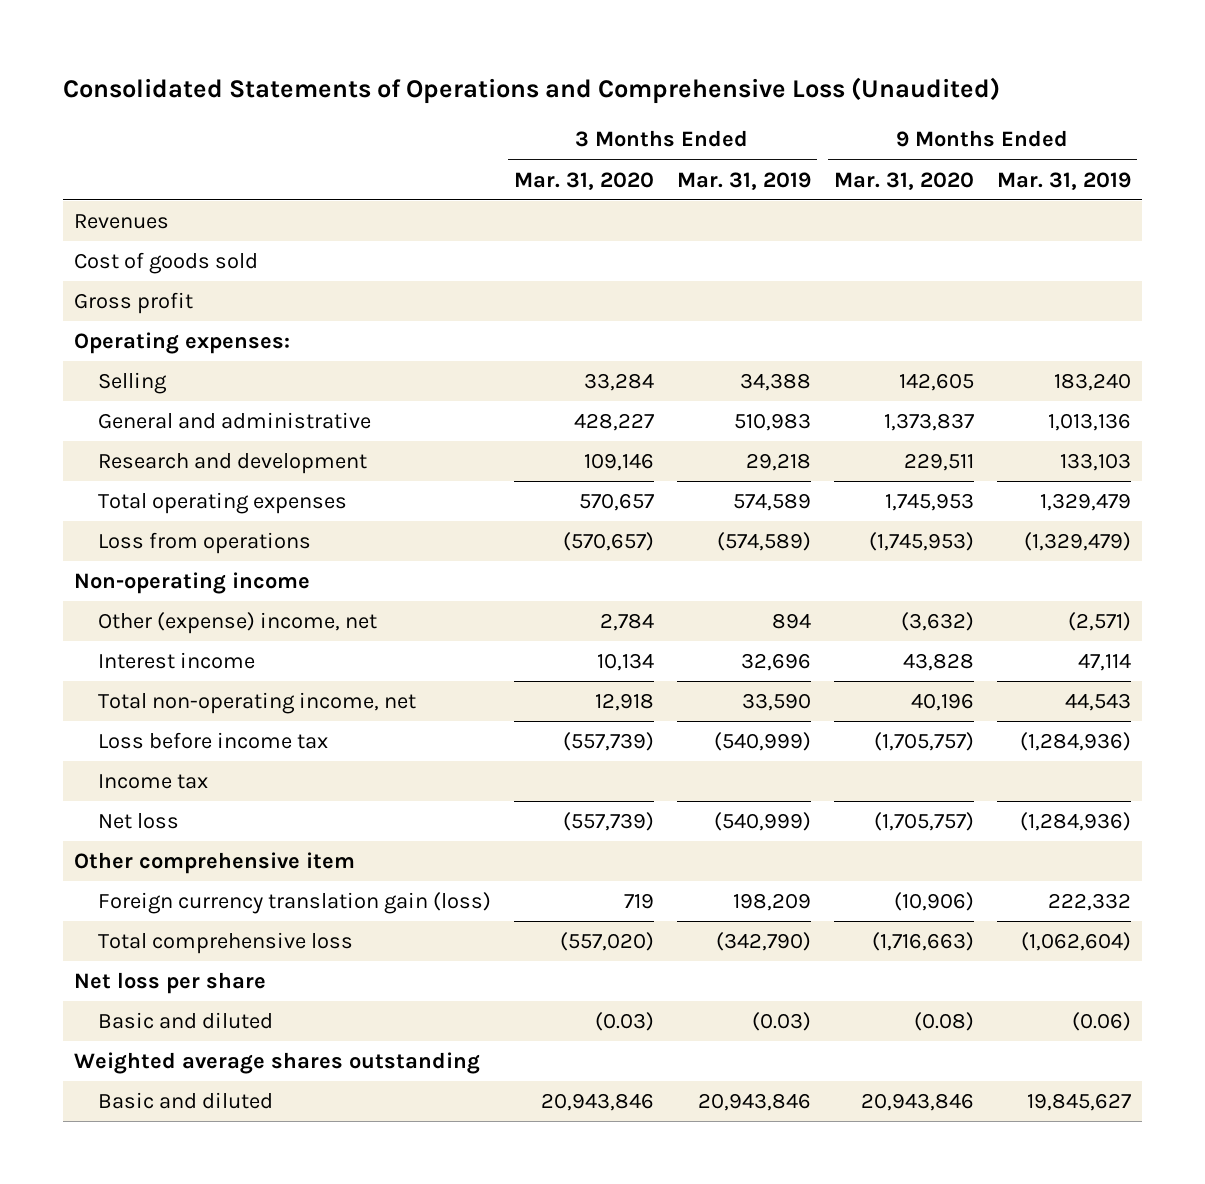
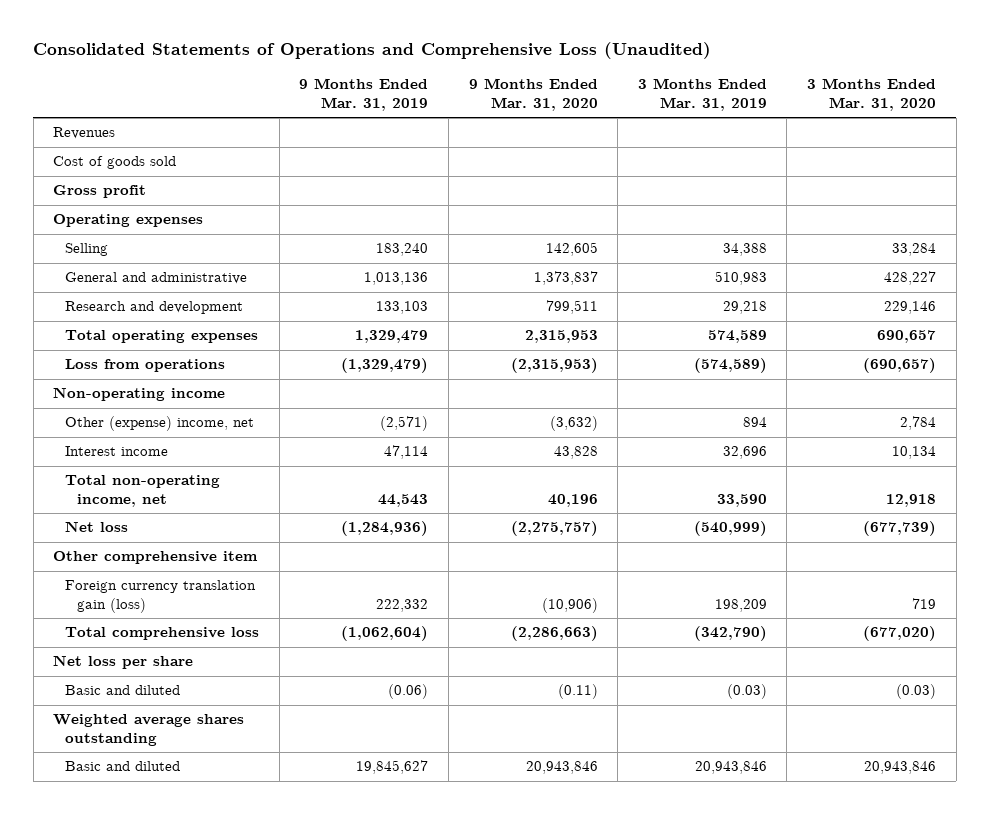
- | 3 Months Ended Mar. 31, 2020 | 3 Months Ended Mar. 31, 2019 | 9 Months Ended Mar. 31, 2020 | 9 Months Ended Mar. 31, 2019
+ | 9 Months Ended Mar. 31, 2019 | 9 Months Ended Mar. 31, 2020 | 3 Months Ended Mar. 31, 2019 | 3 Months Ended Mar. 31, 2020
- Operating expenses:
+ Operating expenses
- Research and development | 109,146 | 29,218 | 229,511 | 133,103
- Total operating expenses | 570,657 | 574,589 | 1,745,953 | 1,329,479
- Loss from operations | (570,657) | (574,589) | (1,745,953) | (1,329,479)
+ Research and development | 133,103 | 799,511 | 29,218 | 229,146
+ Total operating expenses | 1,329,479 | 2,315,953 | 574,589 | 690,657
+ Loss from operations | (1,329,479) | (2,315,953) | (574,589) | (690,657)
- Loss before income tax | (557,739) | (540,999) | (1,705,757) | (1,284,936)
- Income tax
- Net loss | (557,739) | (540,999) | (1,705,757) | (1,284,936)
+ Net loss | (1,284,936) | (2,275,757) | (540,999) | (677,739)
- Total comprehensive loss | (557,020) | (342,790) | (1,716,663) | (1,062,604)
+ Total comprehensive loss | (1,062,604) | (2,286,663) | (342,790) | (677,020)
- Basic and diluted | (0.03) | (0.03) | (0.08) | (0.06)
+ Basic and diluted | (0.06) | (0.11) | (0.03) | (0.03)

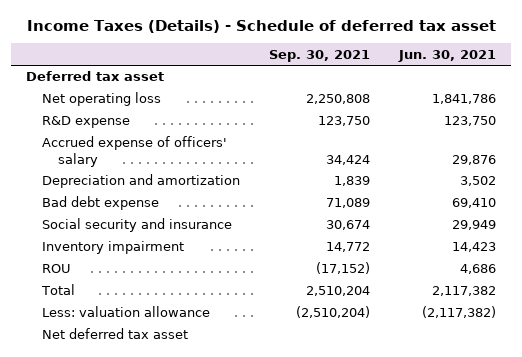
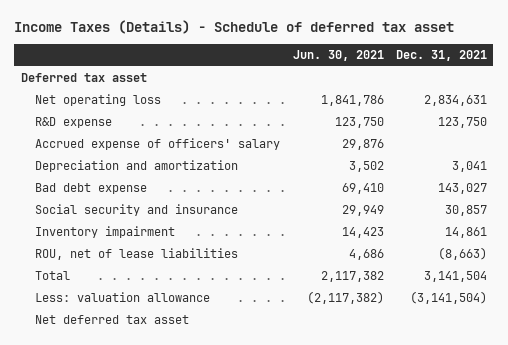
- | Sep. 30, 2021 | Jun. 30, 2021
+ | Jun. 30, 2021 | Dec. 31, 2021
- ROU | (17,152) | 4,686
+ ROU, net of lease liabilities | 4,686 | (8,663)

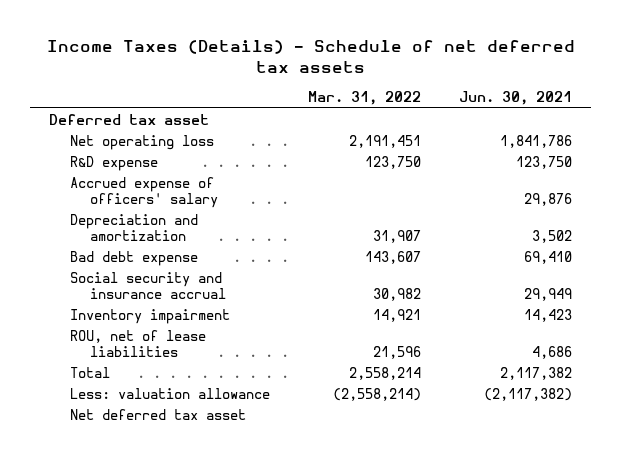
- Income Taxes (Details) - Schedule of deferred tax asset
+ Income Taxes (Details) - Schedule of net deferred tax assets
- | Jun. 30, 2021 | Dec. 31, 2021
+ | Mar. 31, 2022 | Jun. 30, 2021
- Social security and insurance | 29,949 | 30,857
+ Social security and insurance accrual | 30,982 | 29,949

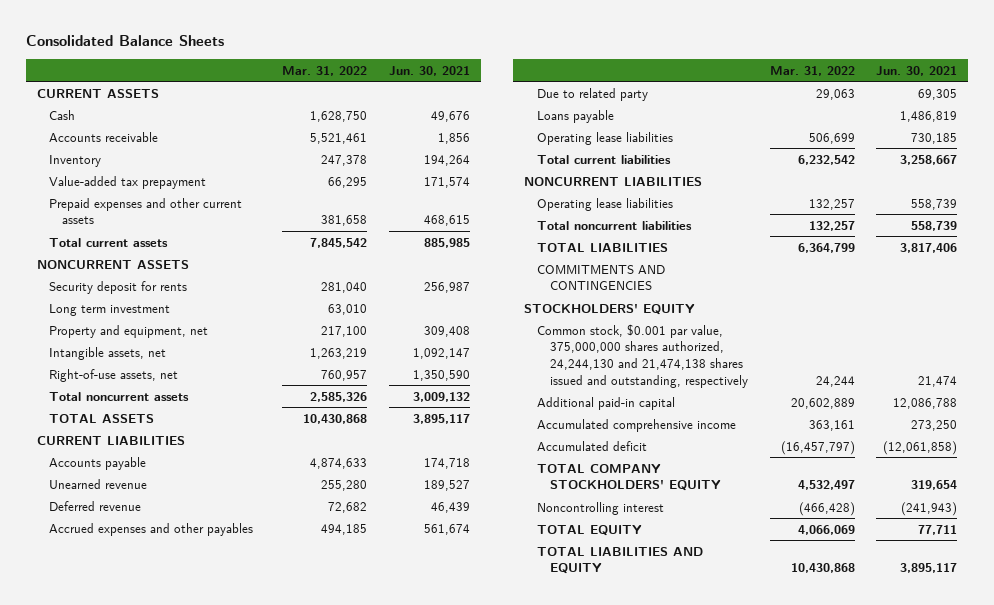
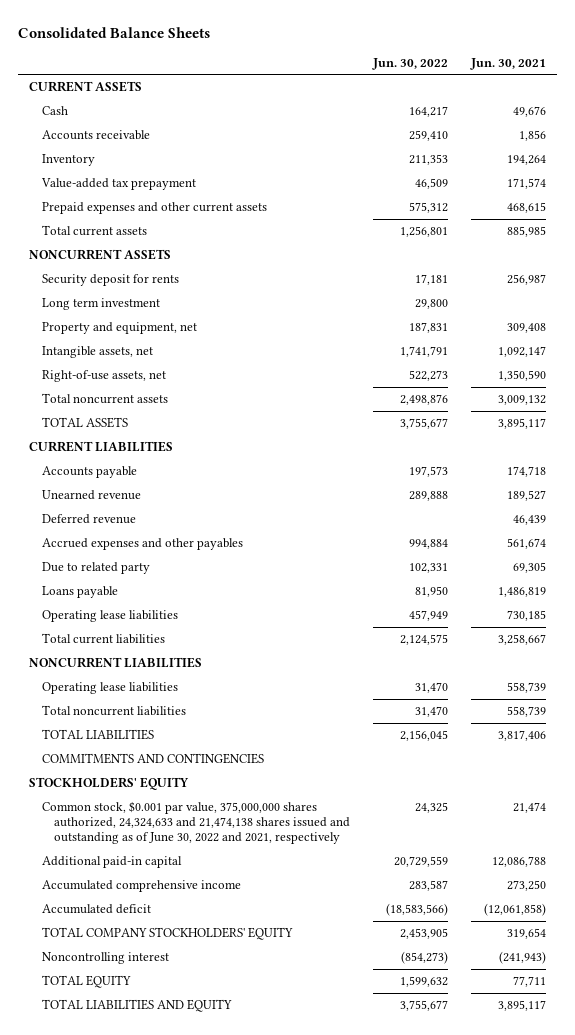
- | Mar. 31, 2022 | Jun. 30, 2021
+ | Jun. 30, 2022 | Jun. 30, 2021
- Common stock, $0.001 par value, 375,000,000 shares authorized, 24,244,130 and 21,474,138 shares issued and outstanding, respectively | 24,244 | 21,474
+ Common stock, $0.001 par value, 375,000,000 shares authorized, 24,324,633 and 21,474,138 shares issued and outstanding as of June 30, 2022 and 2021, respectively | 24,325 | 21,474

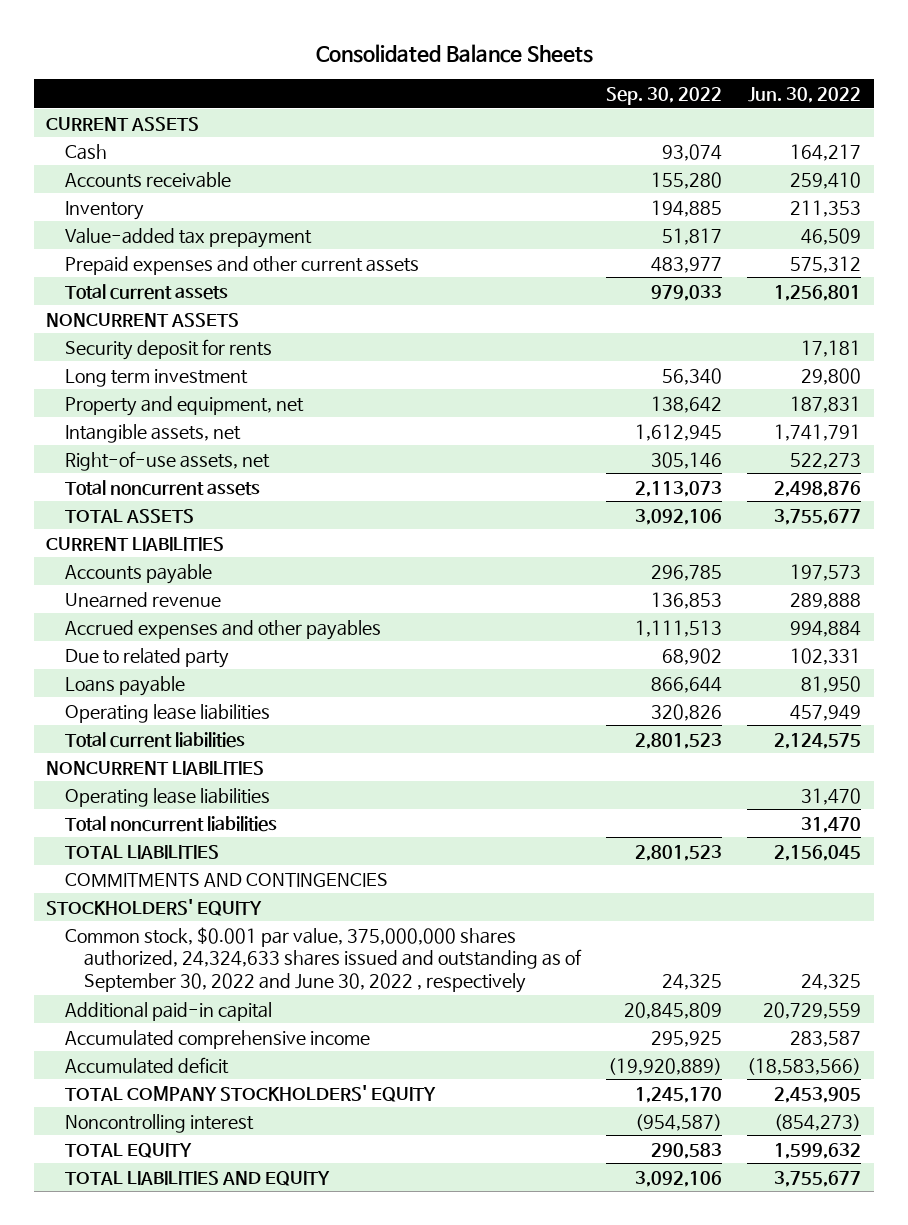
- | Jun. 30, 2022 | Jun. 30, 2021
+ | Sep. 30, 2022 | Jun. 30, 2022
- Deferred revenue | | 46,439
- Common stock, $0.001 par value, 375,000,000 shares authorized, 24,324,633 and 21,474,138 shares issued and outstanding as of June 30, 2022 and 2021, respectively | 24,325 | 21,474
+ Common stock, $0.001 par value, 375,000,000 shares authorized, 24,324,633 shares issued and outstanding as of September 30, 2022 and June 30, 2022 , respectively | 24,325 | 24,325

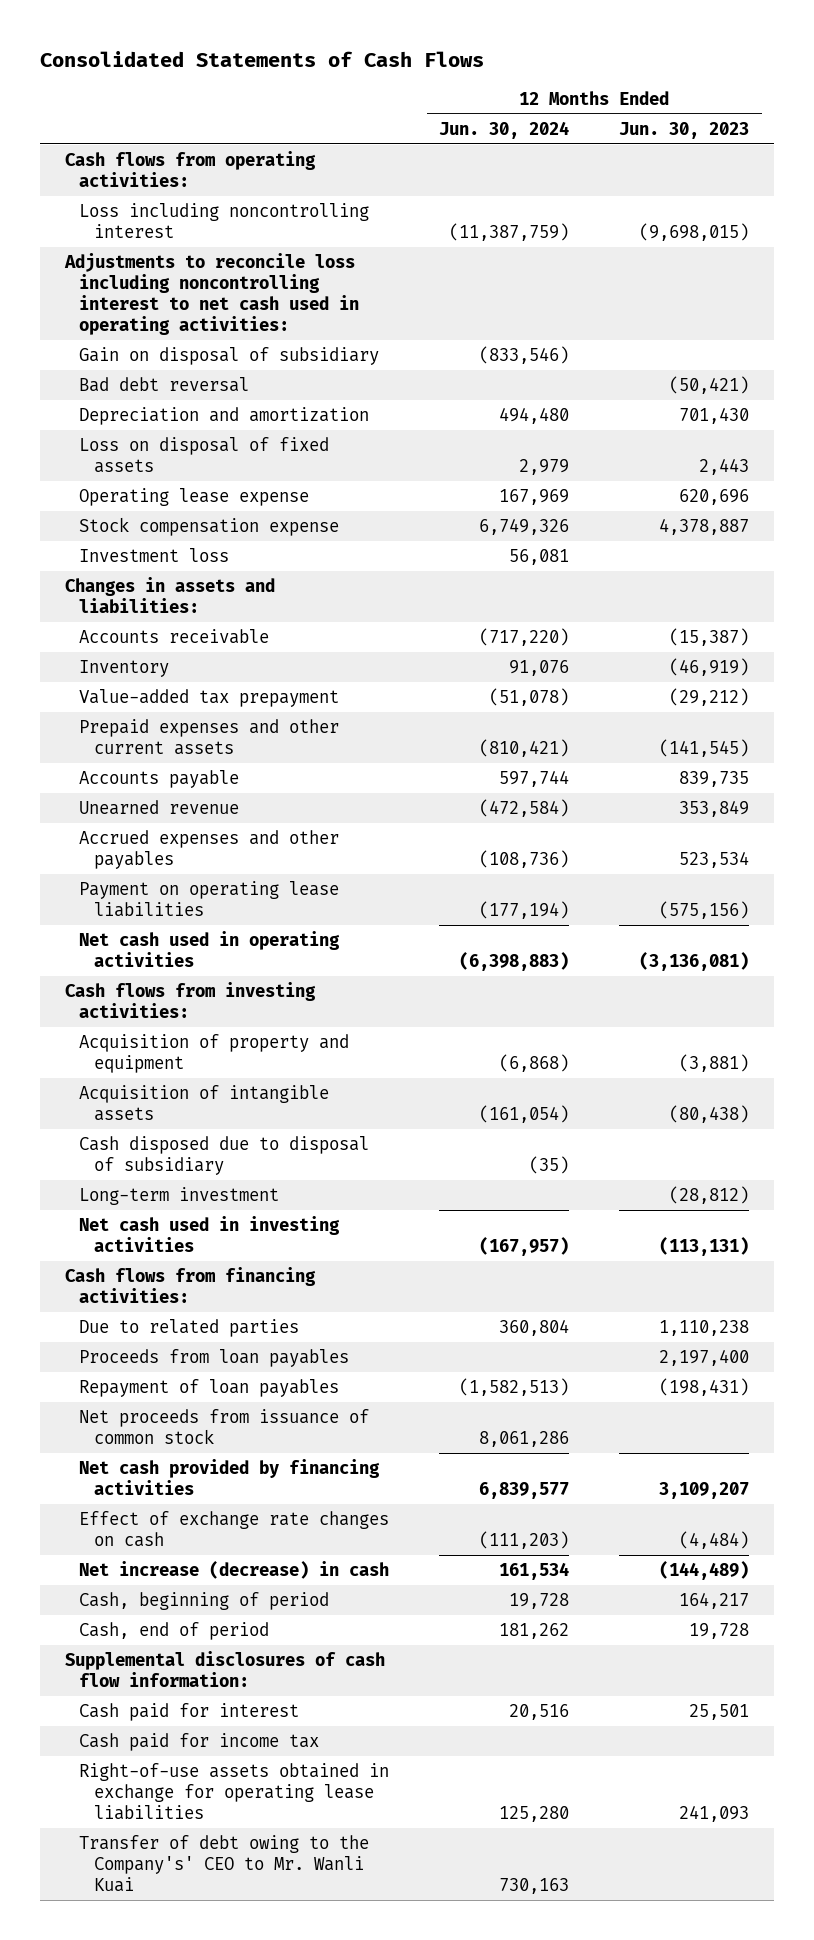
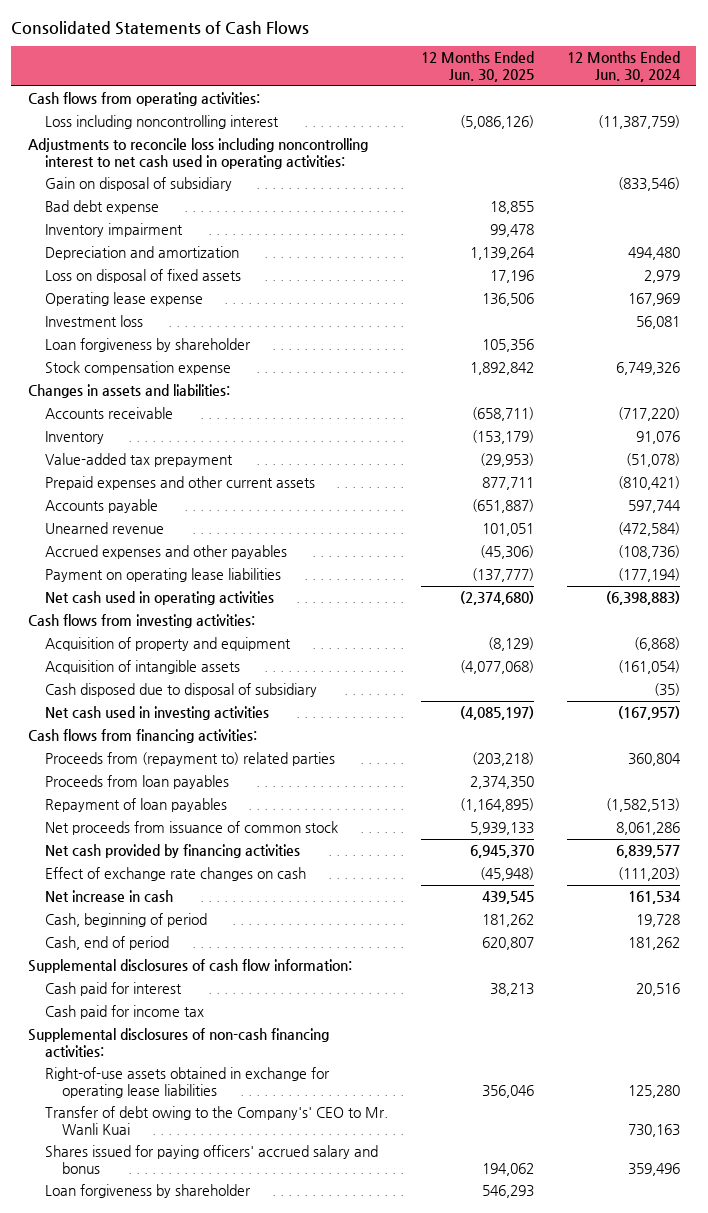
- | 12 Months Ended Jun. 30, 2024 | 12 Months Ended Jun. 30, 2023
+ | 12 Months Ended Jun. 30, 2025 | 12 Months Ended Jun. 30, 2024
- Bad debt reversal | | (50,421)
+ Bad debt expense | 18,855 |
+ Inventory impairment | 99,478 |
+ Loan forgiveness by shareholder | 105,356 |
moved down: Stock compensation expense | 1,892,842 | 6,749,326
- Long-term investment | | (28,812)
- Due to related parties | 360,804 | 1,110,238
+ Proceeds from (repayment to) related parties | (203,218) | 360,804
- Net increase (decrease) in cash | 161,534 | (144,489)
+ Net increase in cash | 439,545 | 161,534
+ Supplemental disclosures of non-cash financing activities:
+ Shares issued for paying officers' accrued salary and bonus | 194,062 | 359,496
+ Loan forgiveness by shareholder | 546,293 |

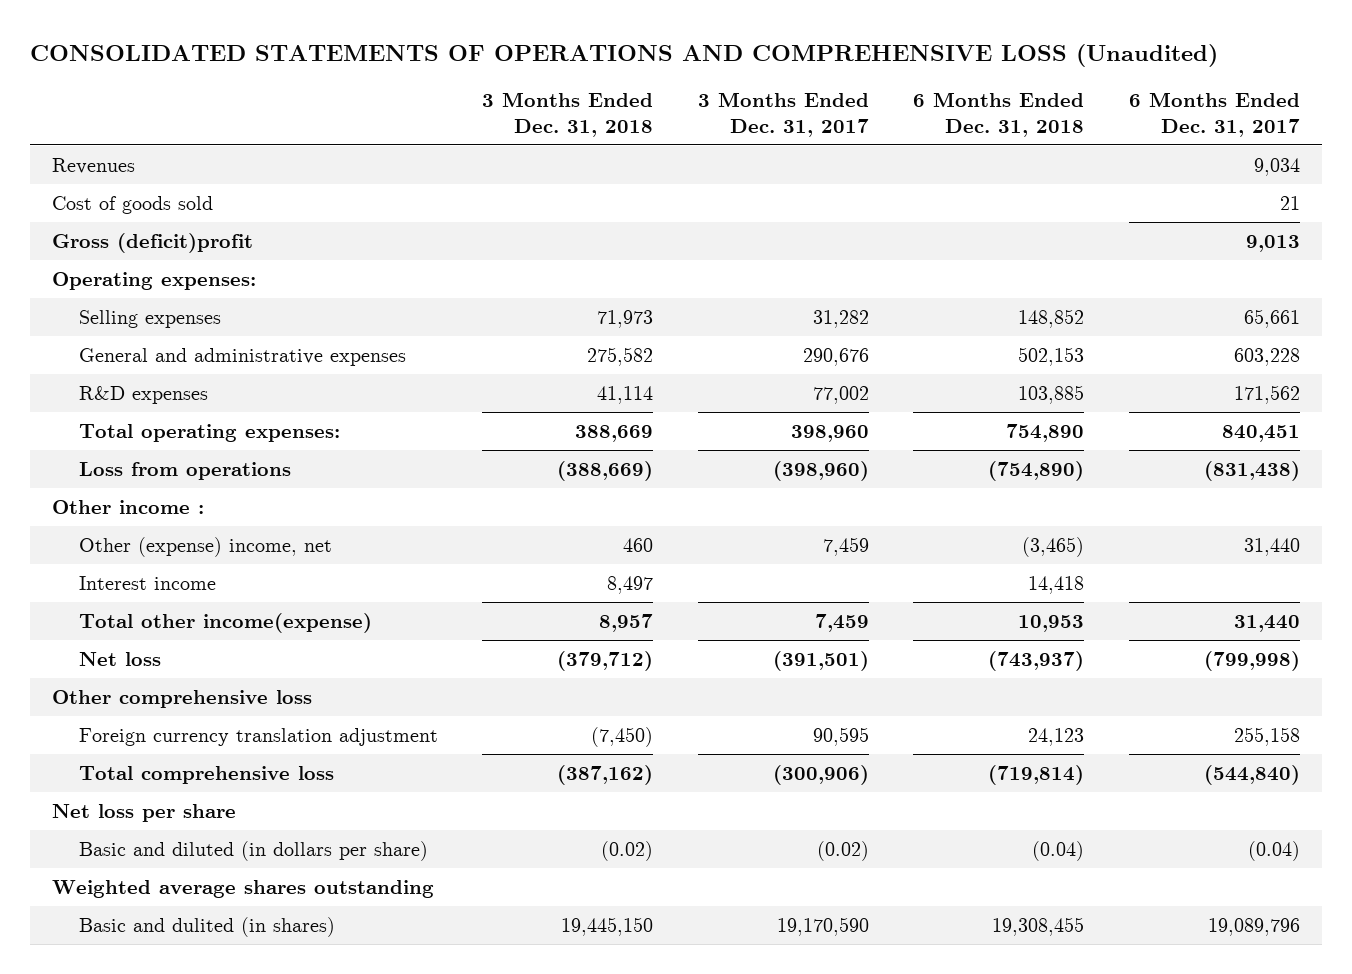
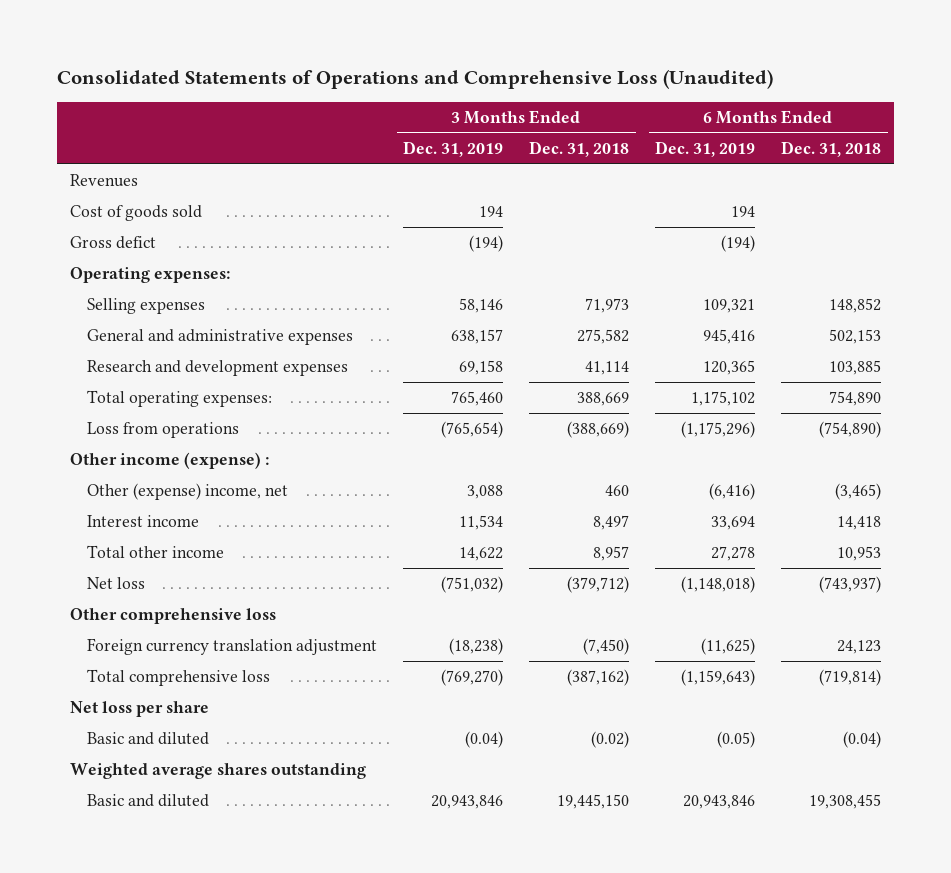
- CONSOLIDATED STATEMENTS OF OPERATIONS AND COMPREHENSIVE LOSS (Unaudited)
+ Consolidated Statements of Operations and Comprehensive Loss (Unaudited)
- | 3 Months Ended Dec. 31, 2018 | 3 Months Ended Dec. 31, 2017 | 6 Months Ended Dec. 31, 2018 | 6 Months Ended Dec. 31, 2017
+ | 3 Months Ended Dec. 31, 2019 | 3 Months Ended Dec. 31, 2018 | 6 Months Ended Dec. 31, 2019 | 6 Months Ended Dec. 31, 2018
- Gross (deficit)profit | | | | 9,013
+ Gross defict | (194) | | (194) |
- R&D expenses | 41,114 | 77,002 | 103,885 | 171,562
+ Research and development expenses | 69,158 | 41,114 | 120,365 | 103,885
- Other income :
+ Other income (expense) :
- Total other income(expense) | 8,957 | 7,459 | 10,953 | 31,440
+ Total other income | 14,622 | 8,957 | 27,278 | 10,953
- Basic and diluted (in dollars per share) | (0.02) | (0.02) | (0.04) | (0.04)
+ Basic and diluted | (0.04) | (0.02) | (0.05) | (0.04)
- Basic and dulited (in shares) | 19,445,150 | 19,170,590 | 19,308,455 | 19,089,796
+ Basic and diluted | 20,943,846 | 19,445,150 | 20,943,846 | 19,308,455

